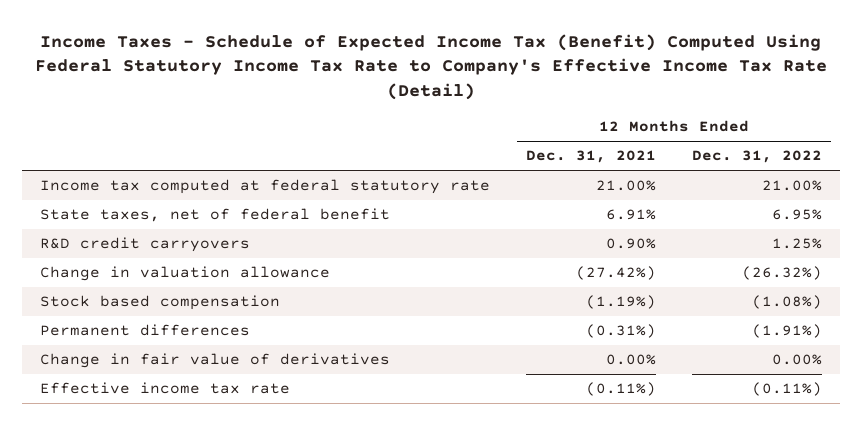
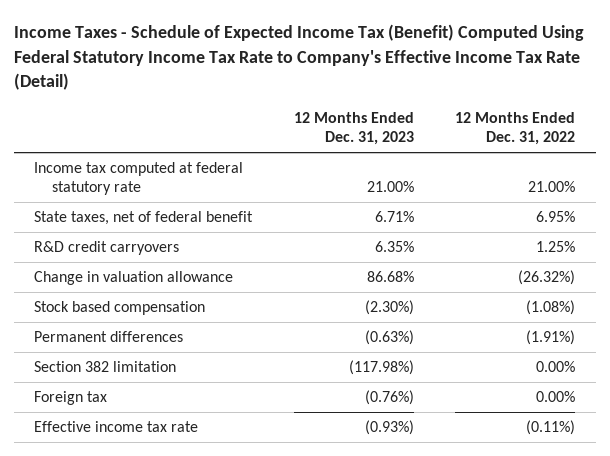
- | 12 Months Ended Dec. 31, 2021 | 12 Months Ended Dec. 31, 2022
+ | 12 Months Ended Dec. 31, 2023 | 12 Months Ended Dec. 31, 2022
- Change in fair value of derivatives | 0.00% | 0.00%
+ Section 382 limitation | (117.98%) | 0.00%
+ Foreign tax | (0.76%) | 0.00%

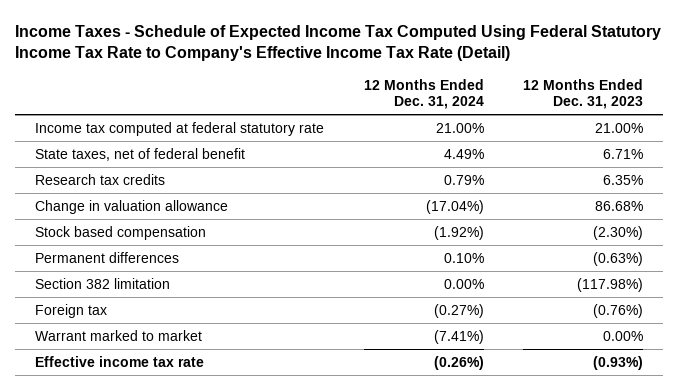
- Income Taxes - Schedule of Expected Income Tax (Benefit) Computed Using Federal Statutory Income Tax Rate to Company's Effective Income Tax Rate (Detail)
+ Income Taxes - Schedule of Expected Income Tax Computed Using Federal Statutory Income Tax Rate to Company's Effective Income Tax Rate (Detail)
- | 12 Months Ended Dec. 31, 2023 | 12 Months Ended Dec. 31, 2022
+ | 12 Months Ended Dec. 31, 2024 | 12 Months Ended Dec. 31, 2023
- R&D credit carryovers | 6.35% | 1.25%
+ Research tax credits | 0.79% | 6.35%
+ Warrant marked to market | (7.41%) | 0.00%

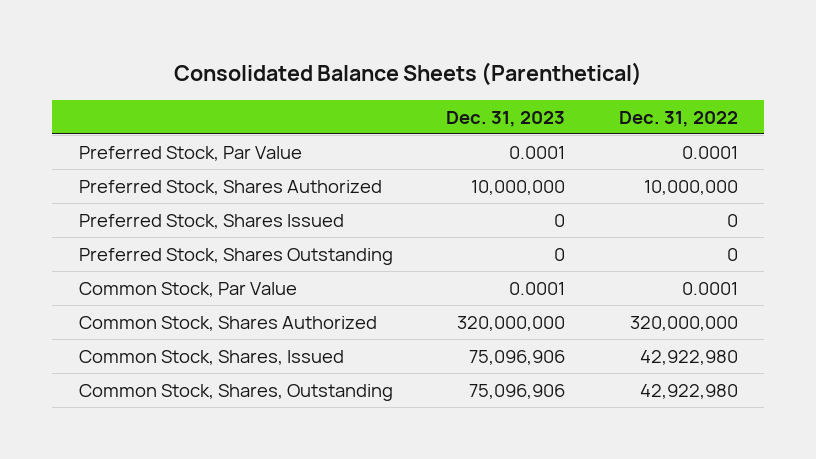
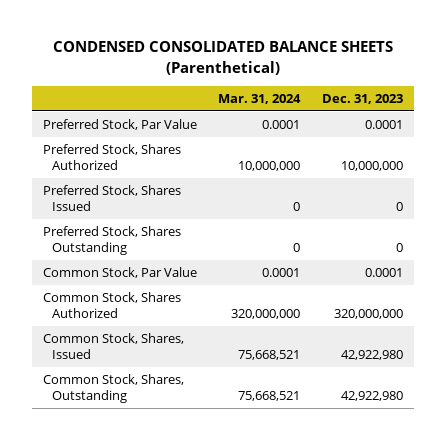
- Consolidated Balance Sheets (Parenthetical)
+ CONDENSED CONSOLIDATED BALANCE SHEETS (Parenthetical)
- | Dec. 31, 2023 | Dec. 31, 2022
+ | Mar. 31, 2024 | Dec. 31, 2023
- Common Stock, Shares, Issued | 75,096,906 | 42,922,980
- Common Stock, Shares, Outstanding | 75,096,906 | 42,922,980
+ Common Stock, Shares, Issued | 75,668,521 | 42,922,980
+ Common Stock, Shares, Outstanding | 75,668,521 | 42,922,980

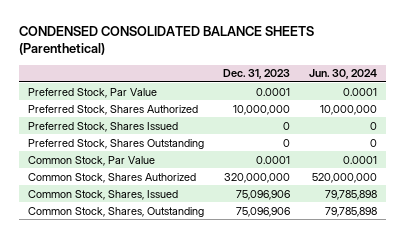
- | Mar. 31, 2024 | Dec. 31, 2023
+ | Dec. 31, 2023 | Jun. 30, 2024
- Common Stock, Shares, Issued | 75,668,521 | 42,922,980
- Common Stock, Shares, Outstanding | 75,668,521 | 42,922,980
+ Common Stock, Shares, Issued | 75,096,906 | 79,785,898
+ Common Stock, Shares, Outstanding | 75,096,906 | 79,785,898

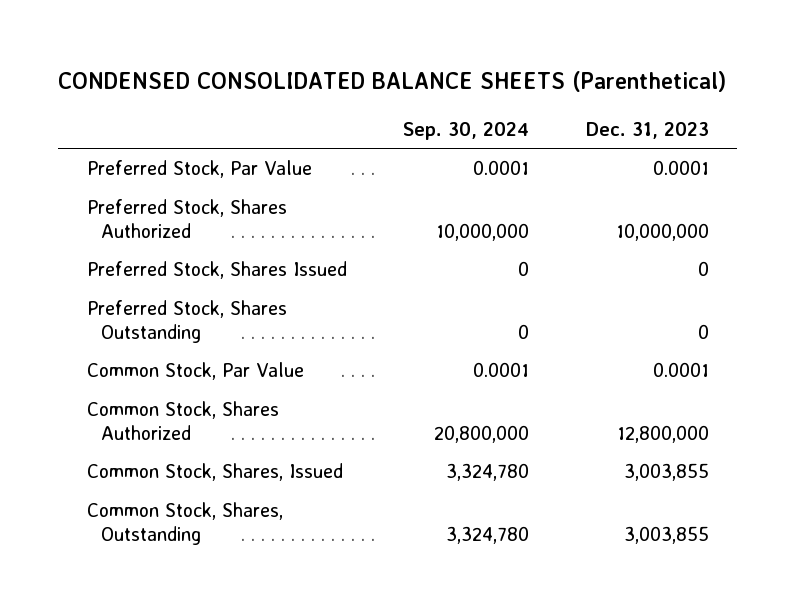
- | Dec. 31, 2023 | Jun. 30, 2024
+ | Sep. 30, 2024 | Dec. 31, 2023
- Common Stock, Shares Authorized | 320,000,000 | 520,000,000
- Common Stock, Shares, Issued | 75,096,906 | 79,785,898
- Common Stock, Shares, Outstanding | 75,096,906 | 79,785,898
+ Common Stock, Shares Authorized | 20,800,000 | 12,800,000
+ Common Stock, Shares, Issued | 3,324,780 | 3,003,855
+ Common Stock, Shares, Outstanding | 3,324,780 | 3,003,855

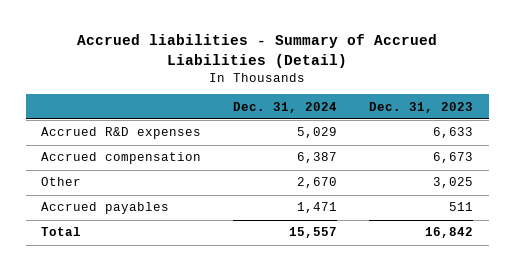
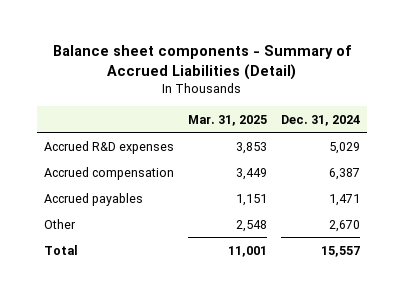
- Accrued liabilities - Summary of Accrued Liabilities (Detail)
+ Balance sheet components - Summary of Accrued Liabilities (Detail)
- | Dec. 31, 2024 | Dec. 31, 2023
+ | Mar. 31, 2025 | Dec. 31, 2024
moved down: Other | 2,548 | 2,670

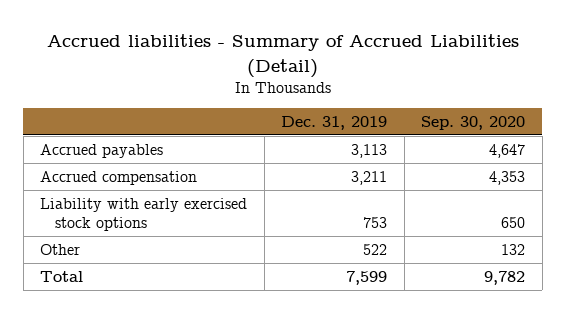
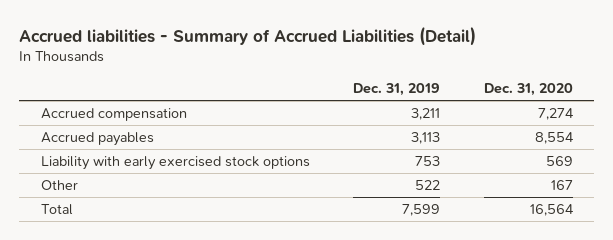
- | Dec. 31, 2019 | Sep. 30, 2020
+ | Dec. 31, 2019 | Dec. 31, 2020
moved down: Accrued payables | 3,113 | 8,554

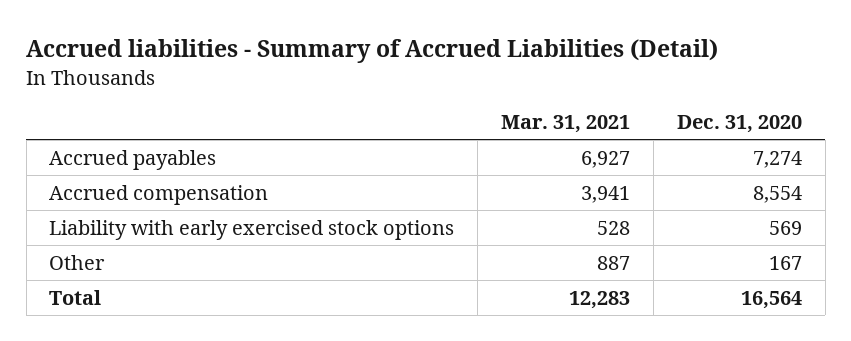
- | Dec. 31, 2019 | Dec. 31, 2020
+ | Mar. 31, 2021 | Dec. 31, 2020
- Accrued compensation | 3,211 | 7,274
- Accrued payables | 3,113 | 8,554
+ Accrued payables | 6,927 | 7,274
+ Accrued compensation | 3,941 | 8,554

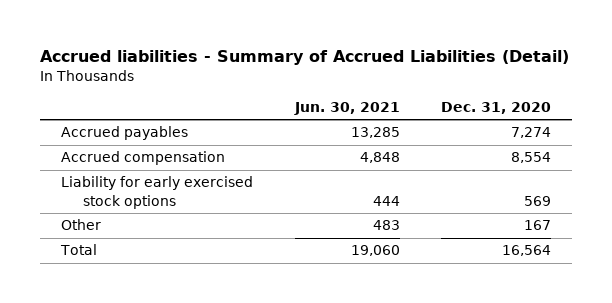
- | Mar. 31, 2021 | Dec. 31, 2020
+ | Jun. 30, 2021 | Dec. 31, 2020
- Liability with early exercised stock options | 528 | 569
+ Liability for early exercised stock options | 444 | 569

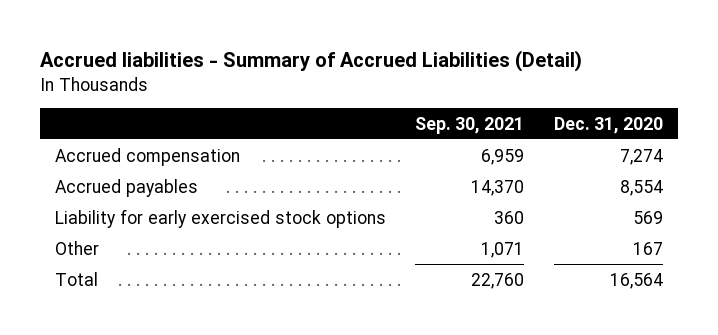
- | Jun. 30, 2021 | Dec. 31, 2020
+ | Sep. 30, 2021 | Dec. 31, 2020
- Accrued payables | 13,285 | 7,274
- Accrued compensation | 4,848 | 8,554
+ Accrued compensation | 6,959 | 7,274
+ Accrued payables | 14,370 | 8,554

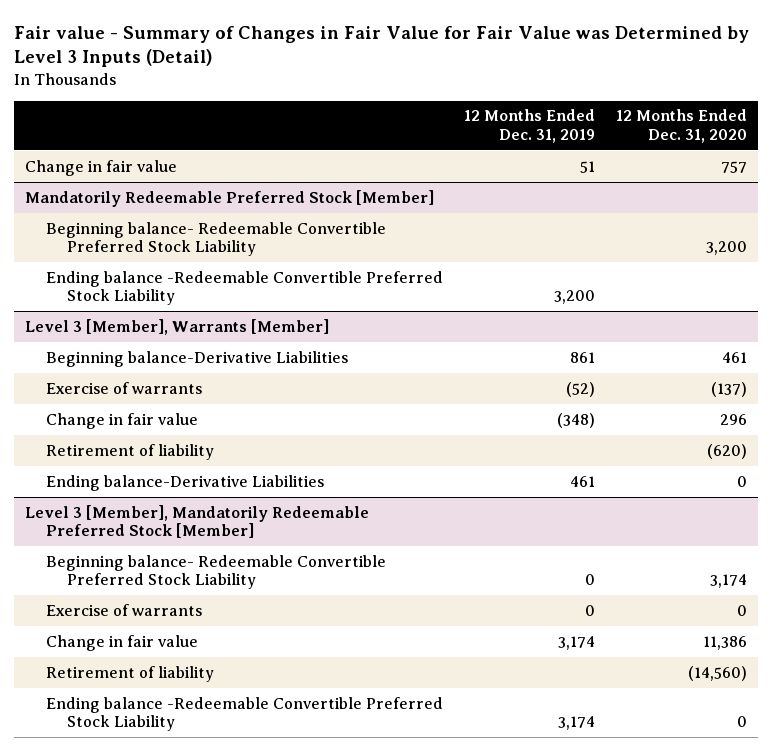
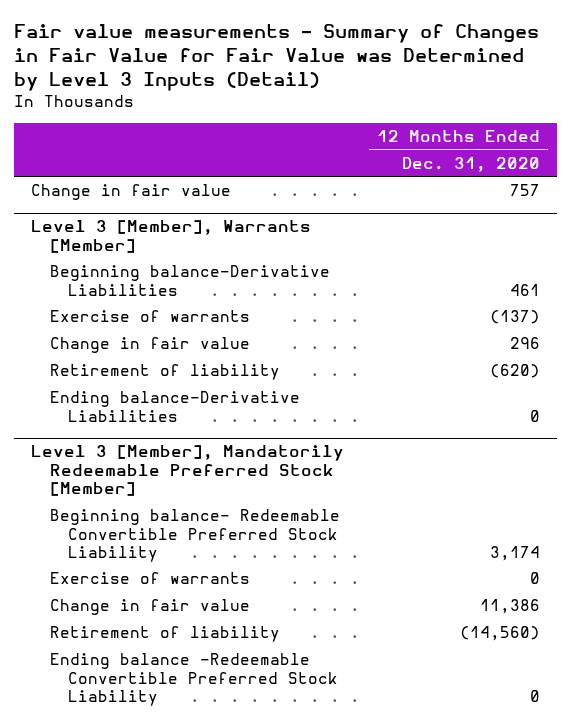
- Fair value - Summary of Changes in Fair Value for Fair Value was Determined by Level 3 Inputs (Detail)
+ Fair value measurements - Summary of Changes in Fair Value for Fair Value was Determined by Level 3 Inputs (Detail)
- | 12 Months Ended Dec. 31, 2019 | 12 Months Ended Dec. 31, 2020
+ | 12 Months Ended Dec. 31, 2020
- Mandatorily Redeemable Preferred Stock [Member]
- Beginning balance- Redeemable Convertible Preferred Stock Liability | | 3,200
- Ending balance -Redeemable Convertible Preferred Stock Liability | 3,200 |

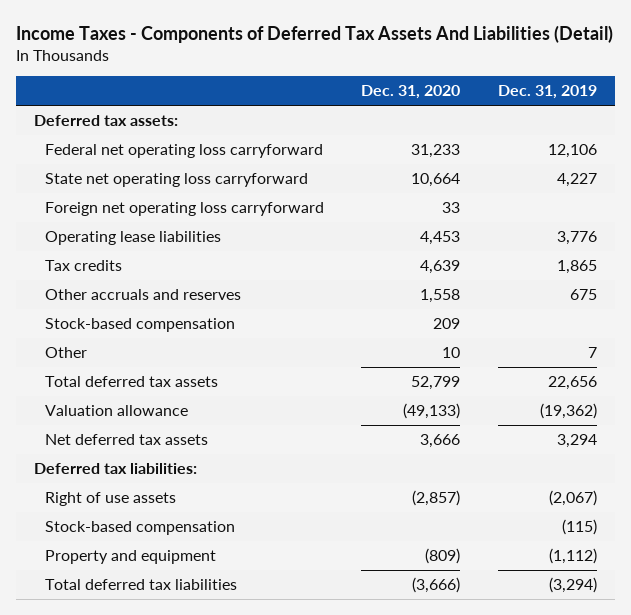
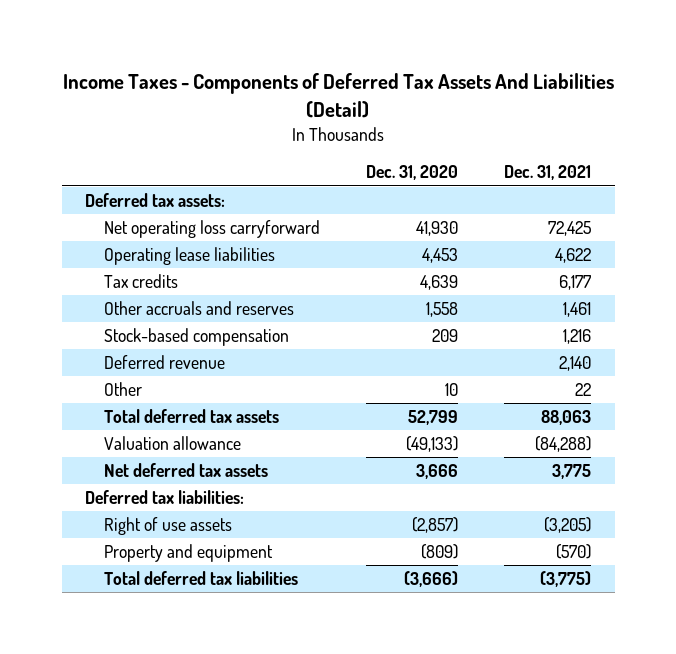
- | Dec. 31, 2020 | Dec. 31, 2019
+ | Dec. 31, 2020 | Dec. 31, 2021
- Federal net operating loss carryforward | 31,233 | 12,106
- State net operating loss carryforward | 10,664 | 4,227
- Foreign net operating loss carryforward | 33 |
+ Net operating loss carryforward | 41,930 | 72,425
+ Deferred revenue | | 2,140
- Stock-based compensation | | (115)

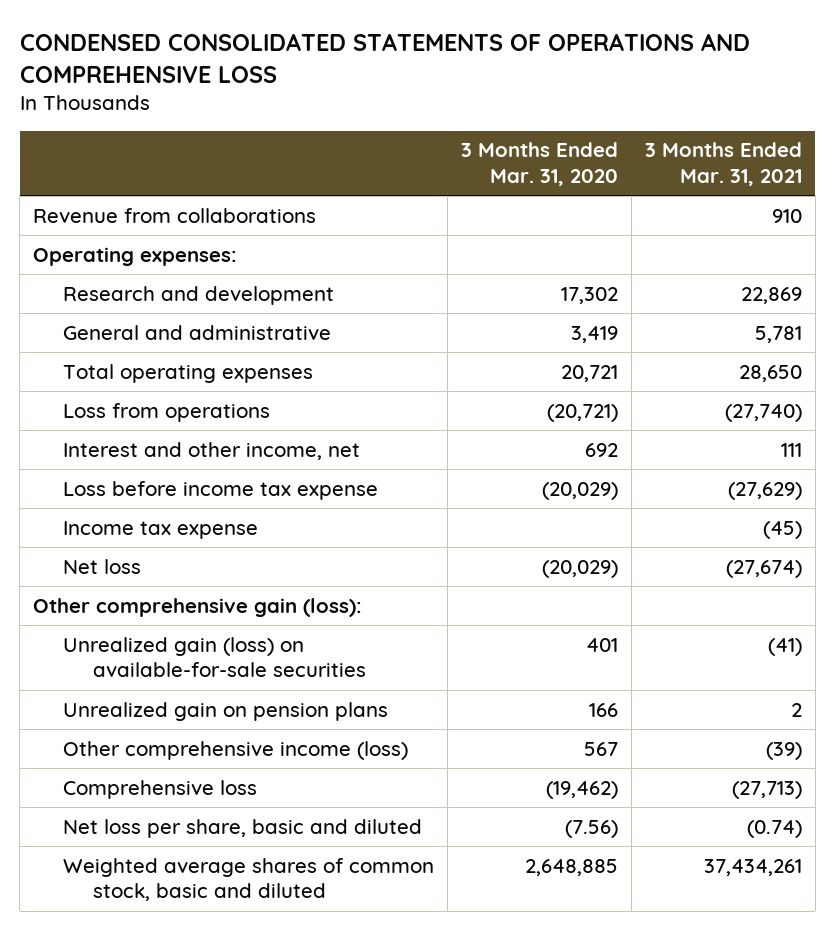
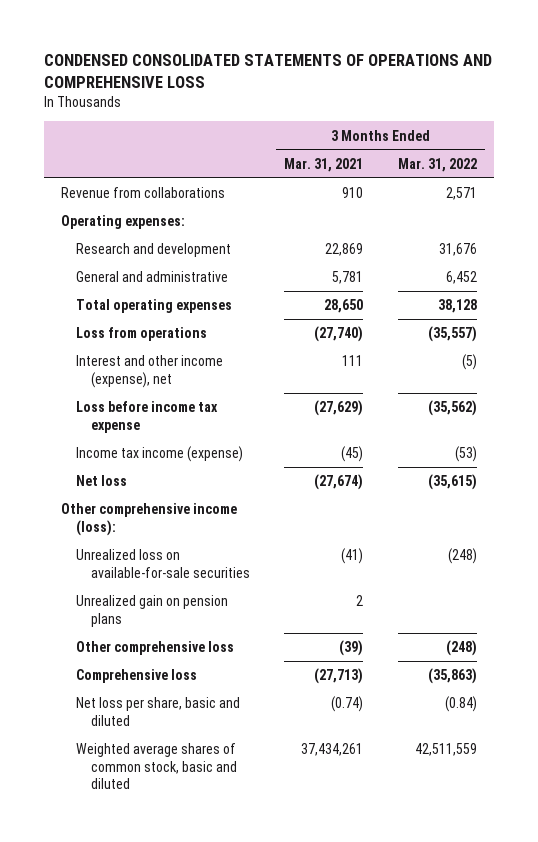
- | 3 Months Ended Mar. 31, 2020 | 3 Months Ended Mar. 31, 2021
+ | 3 Months Ended Mar. 31, 2021 | 3 Months Ended Mar. 31, 2022
- Interest and other income, net | 692 | 111
+ Interest and other income (expense), net | 111 | (5)
- Income tax expense | | (45)
+ Income tax income (expense) | (45) | (53)
- Other comprehensive gain (loss):
- Unrealized gain (loss) on available-for-sale securities | 401 | (41)
+ Other comprehensive income (loss):
+ Unrealized loss on available-for-sale securities | (41) | (248)
- Other comprehensive income (loss) | 567 | (39)
+ Other comprehensive loss | (39) | (248)

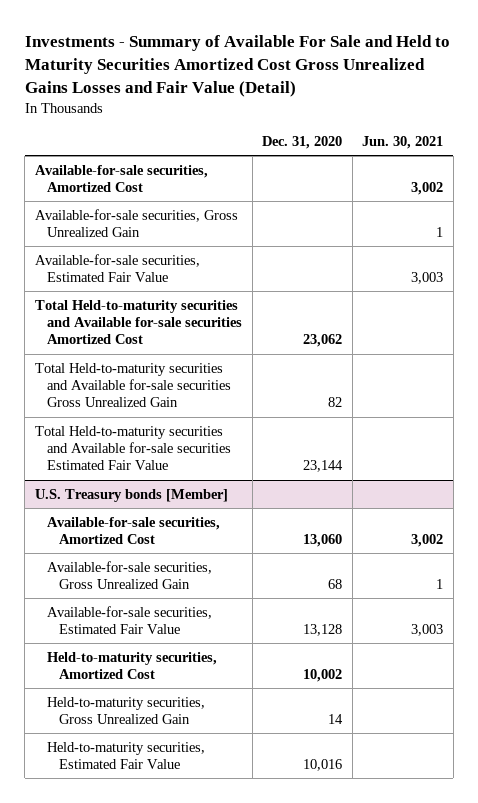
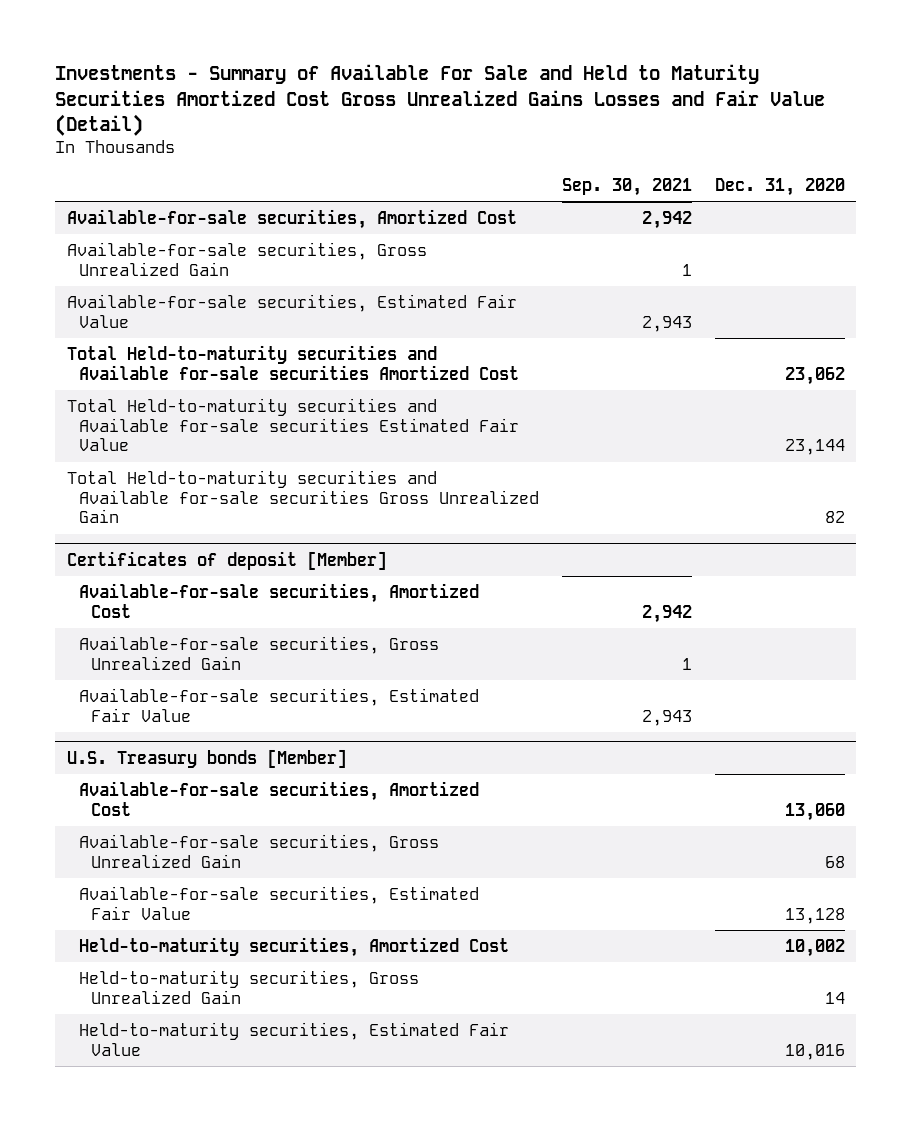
- | Dec. 31, 2020 | Jun. 30, 2021
+ | Sep. 30, 2021 | Dec. 31, 2020
moved down: Total Held-to-maturity securities and Available for-sale securities Gross Unrealized Gain | | 82
+ Certificates of deposit [Member]
+ Available-for-sale securities, Amortized Cost | 2,942 |
+ Available-for-sale securities, Gross Unrealized Gain | 1 |
+ Available-for-sale securities, Estimated Fair Value | 2,943 |

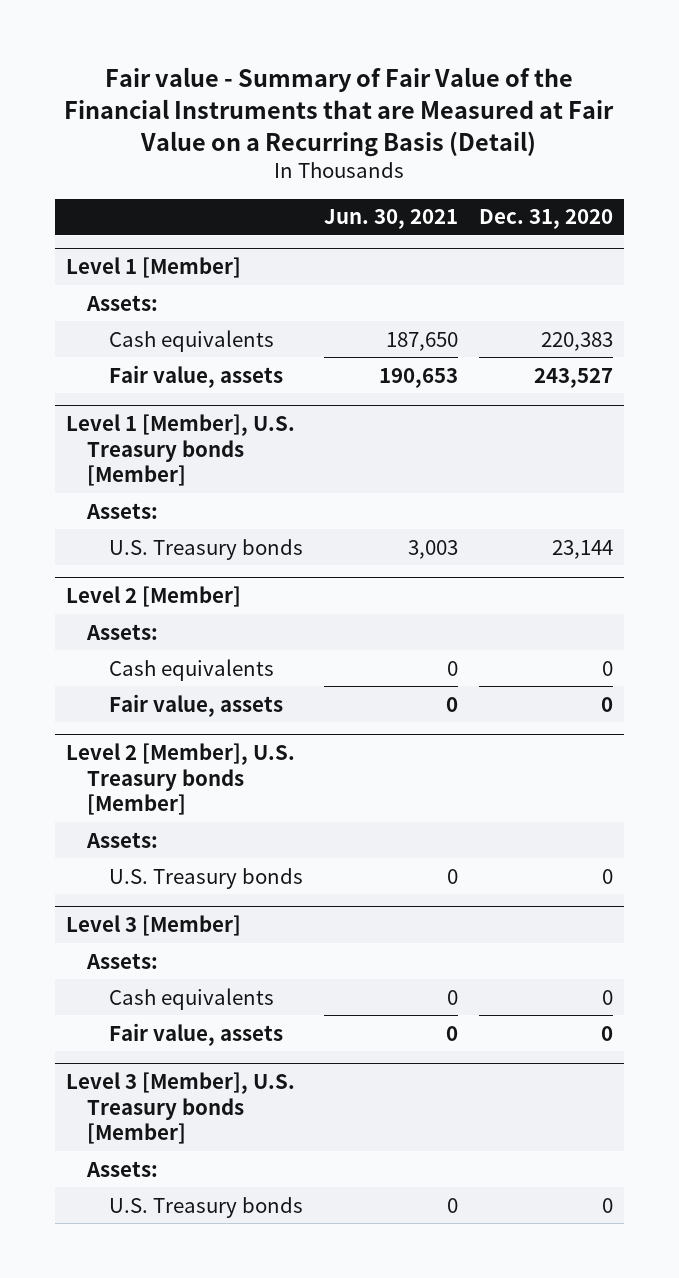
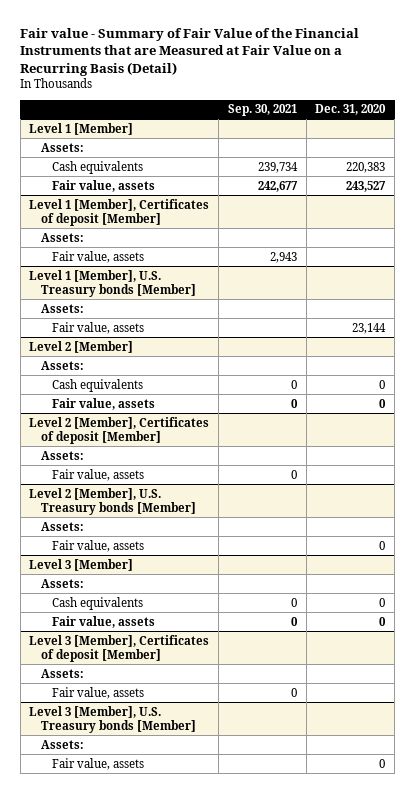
- | Jun. 30, 2021 | Dec. 31, 2020
+ | Sep. 30, 2021 | Dec. 31, 2020
+ Level 1 [Member], Certificates of deposit [Member]
+ Assets:
+ Fair value, assets | 2,943 |
@ Level 1 [Member], U.S. Treasury bonds [Member]
- U.S. Treasury bonds | 3,003 | 23,144
+ Fair value, assets | | 23,144
+ Level 2 [Member], Certificates of deposit [Member]
+ Assets:
+ Fair value, assets | 0 |
@ Level 2 [Member], U.S. Treasury bonds [Member]
- U.S. Treasury bonds | 0 | 0
+ Fair value, assets | | 0
+ Level 3 [Member], Certificates of deposit [Member]
+ Assets:
+ Fair value, assets | 0 |
@ Level 3 [Member], U.S. Treasury bonds [Member]
- U.S. Treasury bonds | 0 | 0
+ Fair value, assets | | 0

